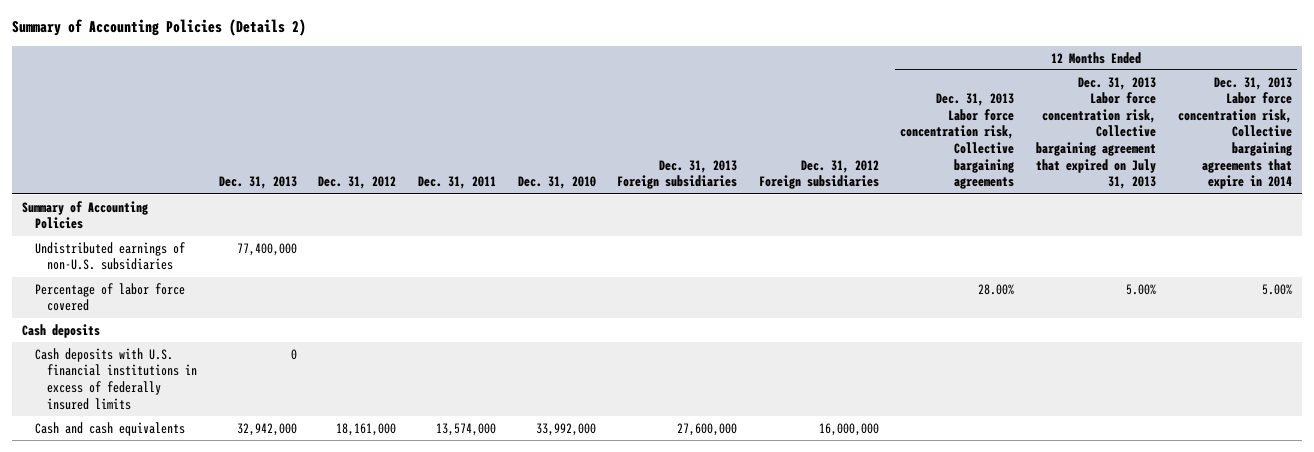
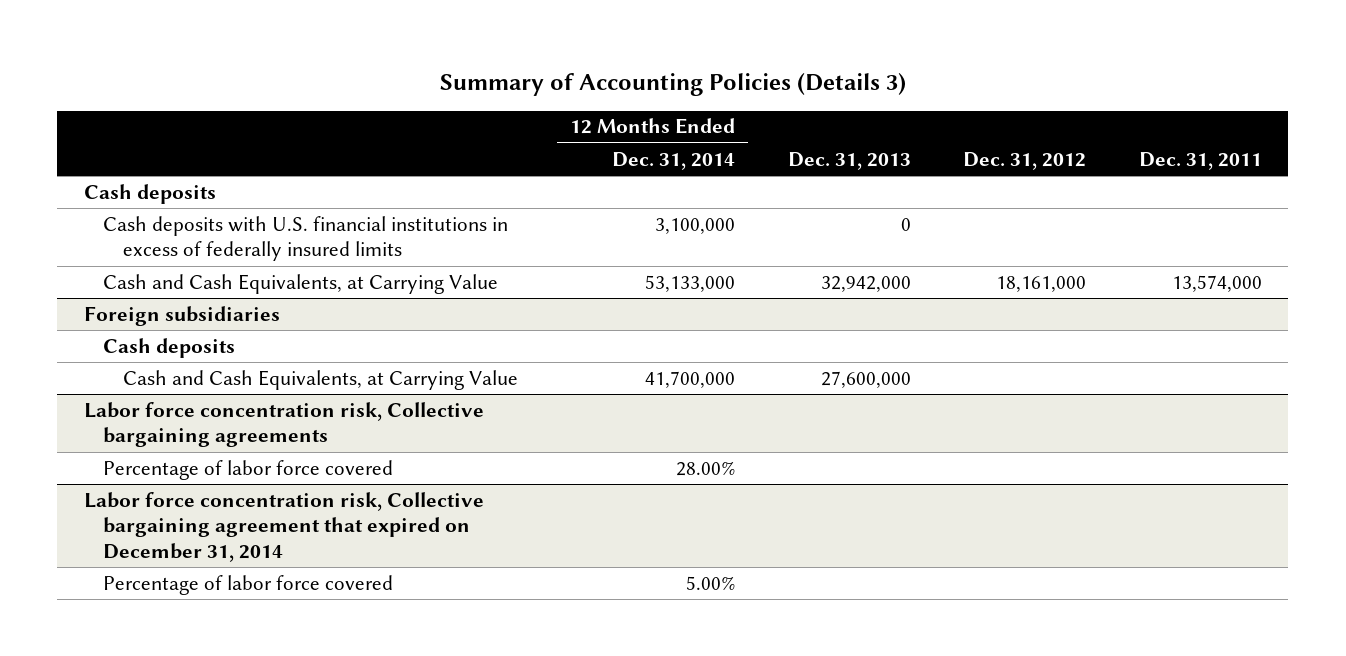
- Summary of Accounting Policies (Details 2)
+ Summary of Accounting Policies (Details 3)
- | Dec. 31, 2013 | Dec. 31, 2012 | Dec. 31, 2011 | Dec. 31, 2010 | Dec. 31, 2013 Foreign subsidiaries | Dec. 31, 2012 Foreign subsidiaries | 12 Months Ended Dec. 31, 2013 Labor force concentration risk, Collective bargaining agreements | 12 Months Ended Dec. 31, 2013 Labor force concentration risk, Collective bargaining agreement that expired on July 31, 2013 | 12 Months Ended Dec. 31, 2013 Labor force concentration risk, Collective bargaining agreements that expire in 2014
+ | 12 Months Ended Dec. 31, 2014 | Dec. 31, 2013 | Dec. 31, 2012 | Dec. 31, 2011
- Summary of Accounting Policies
- Undistributed earnings of non-U.S. subsidiaries | 77,400,000 | | | | | | | |
- Percentage of labor force covered | | | | | | | 28.00% | 5.00% | 5.00%
- Cash and cash equivalents | 32,942,000 | 18,161,000 | 13,574,000 | 33,992,000 | 27,600,000 | 16,000,000 | | |
+ Cash and Cash Equivalents, at Carrying Value | 53,133,000 | 32,942,000 | 18,161,000 | 13,574,000
+ Foreign subsidiaries
+ Cash deposits
+ Cash and Cash Equivalents, at Carrying Value | 41,700,000 | 27,600,000 | |
+ Labor force concentration risk, Collective bargaining agreements
+ Percentage of labor force covered | 28.00% | | |
+ Labor force concentration risk, Collective bargaining agreement that expired on December 31, 2014
+ Percentage of labor force covered | 5.00% | | |

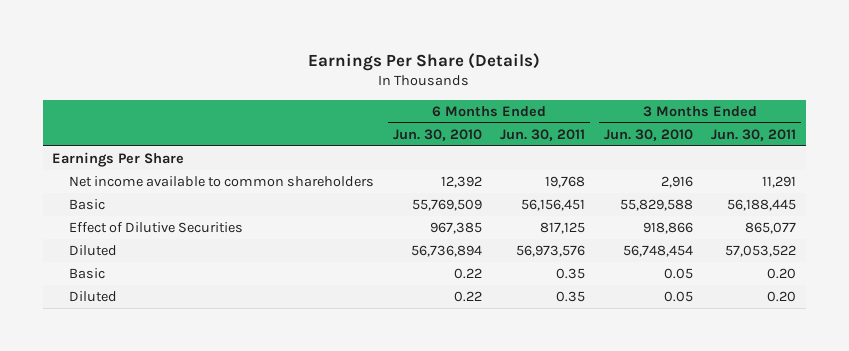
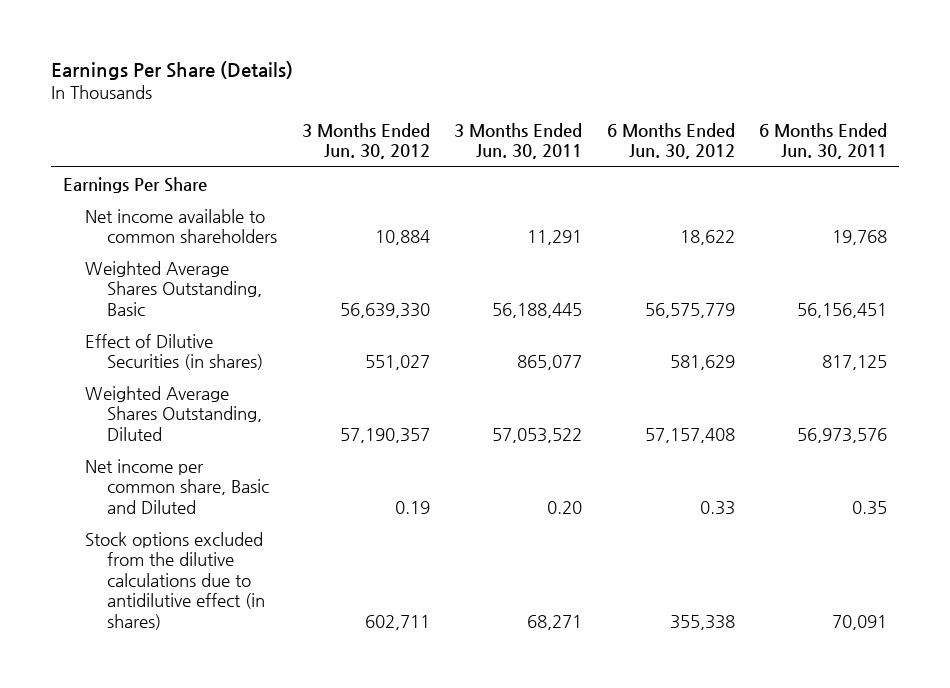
- | 6 Months Ended Jun. 30, 2010 | 6 Months Ended Jun. 30, 2011 | 3 Months Ended Jun. 30, 2010 | 3 Months Ended Jun. 30, 2011
+ | 3 Months Ended Jun. 30, 2012 | 3 Months Ended Jun. 30, 2011 | 6 Months Ended Jun. 30, 2012 | 6 Months Ended Jun. 30, 2011
- Basic | 55,769,509 | 56,156,451 | 55,829,588 | 56,188,445
- Effect of Dilutive Securities | 967,385 | 817,125 | 918,866 | 865,077
- Diluted | 56,736,894 | 56,973,576 | 56,748,454 | 57,053,522
- Basic | 0.22 | 0.35 | 0.05 | 0.20
- Diluted | 0.22 | 0.35 | 0.05 | 0.20
+ Weighted Average Shares Outstanding, Basic | 56,639,330 | 56,188,445 | 56,575,779 | 56,156,451
+ Effect of Dilutive Securities (in shares) | 551,027 | 865,077 | 581,629 | 817,125
+ Weighted Average Shares Outstanding, Diluted | 57,190,357 | 57,053,522 | 57,157,408 | 56,973,576
+ Net income per common share, Basic and Diluted | 0.19 | 0.20 | 0.33 | 0.35
+ Stock options excluded from the dilutive calculations due to antidilutive effect (in shares) | 602,711 | 68,271 | 355,338 | 70,091

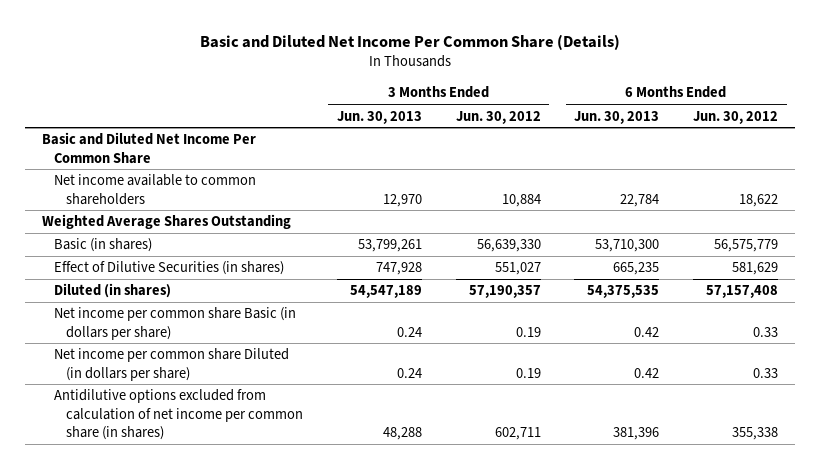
- Earnings Per Share (Details)
+ Basic and Diluted Net Income Per Common Share (Details)
- | 3 Months Ended Jun. 30, 2012 | 3 Months Ended Jun. 30, 2011 | 6 Months Ended Jun. 30, 2012 | 6 Months Ended Jun. 30, 2011
+ | 3 Months Ended Jun. 30, 2013 | 3 Months Ended Jun. 30, 2012 | 6 Months Ended Jun. 30, 2013 | 6 Months Ended Jun. 30, 2012
- Earnings Per Share
+ Basic and Diluted Net Income Per Common Share
- Weighted Average Shares Outstanding, Basic | 56,639,330 | 56,188,445 | 56,575,779 | 56,156,451
+ Weighted Average Shares Outstanding
+ Basic (in shares) | 53,799,261 | 56,639,330 | 53,710,300 | 56,575,779
- Weighted Average Shares Outstanding, Diluted | 57,190,357 | 57,053,522 | 57,157,408 | 56,973,576
- Net income per common share, Basic and Diluted | 0.19 | 0.20 | 0.33 | 0.35
- Stock options excluded from the dilutive calculations due to antidilutive effect (in shares) | 602,711 | 68,271 | 355,338 | 70,091
+ Diluted (in shares) | 54,547,189 | 57,190,357 | 54,375,535 | 57,157,408
+ Net income per common share Basic (in dollars per share) | 0.24 | 0.19 | 0.42 | 0.33
+ Net income per common share Diluted (in dollars per share) | 0.24 | 0.19 | 0.42 | 0.33
+ Antidilutive options excluded from calculation of net income per common share (in shares) | 48,288 | 602,711 | 381,396 | 355,338

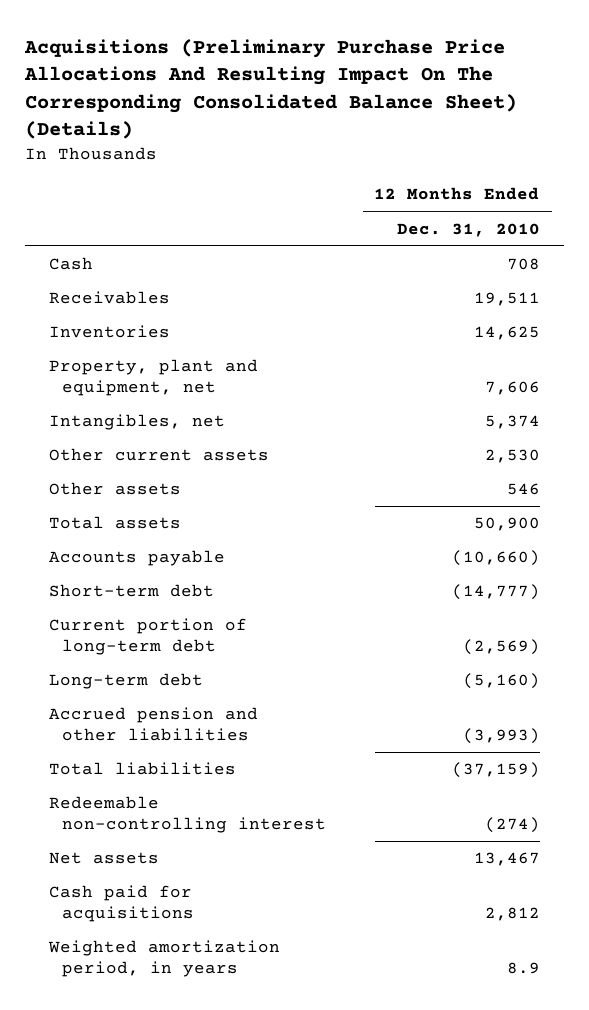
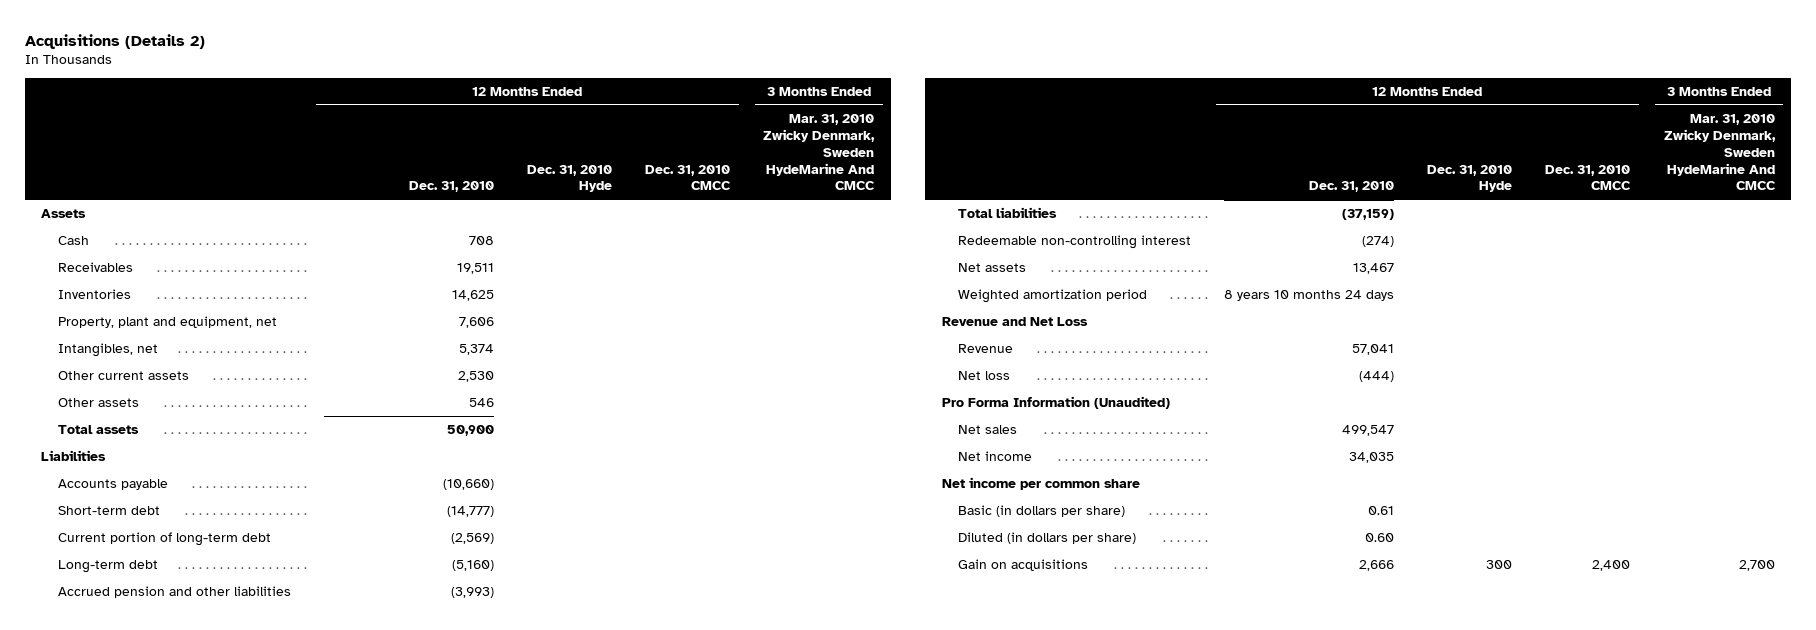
- Acquisitions (Preliminary Purchase Price Allocations And Resulting Impact On The Corresponding Consolidated Balance Sheet) (Details)
+ Acquisitions (Details 2)
- | 12 Months Ended Dec. 31, 2010
+ | 12 Months Ended Dec. 31, 2010 | 12 Months Ended Dec. 31, 2010 Hyde | 12 Months Ended Dec. 31, 2010 CMCC | 3 Months Ended Mar. 31, 2010 Zwicky Denmark, Sweden HydeMarine And CMCC
+ Assets
+ Liabilities
- Cash paid for acquisitions | 2,812
- Weighted amortization period, in years | 8.9
+ Weighted amortization period | 8 years 10 months 24 days | | |
+ Revenue and Net Loss
+ Revenue | 57,041 | | |
+ Net loss | (444) | | |
+ Pro Forma Information (Unaudited)
+ Net sales | 499,547 | | |
+ Net income | 34,035 | | |
+ Net income per common share
+ Basic (in dollars per share) | 0.61 | | |
+ Diluted (in dollars per share) | 0.60 | | |
+ Gain on acquisitions | 2,666 | 300 | 2,400 | 2,700

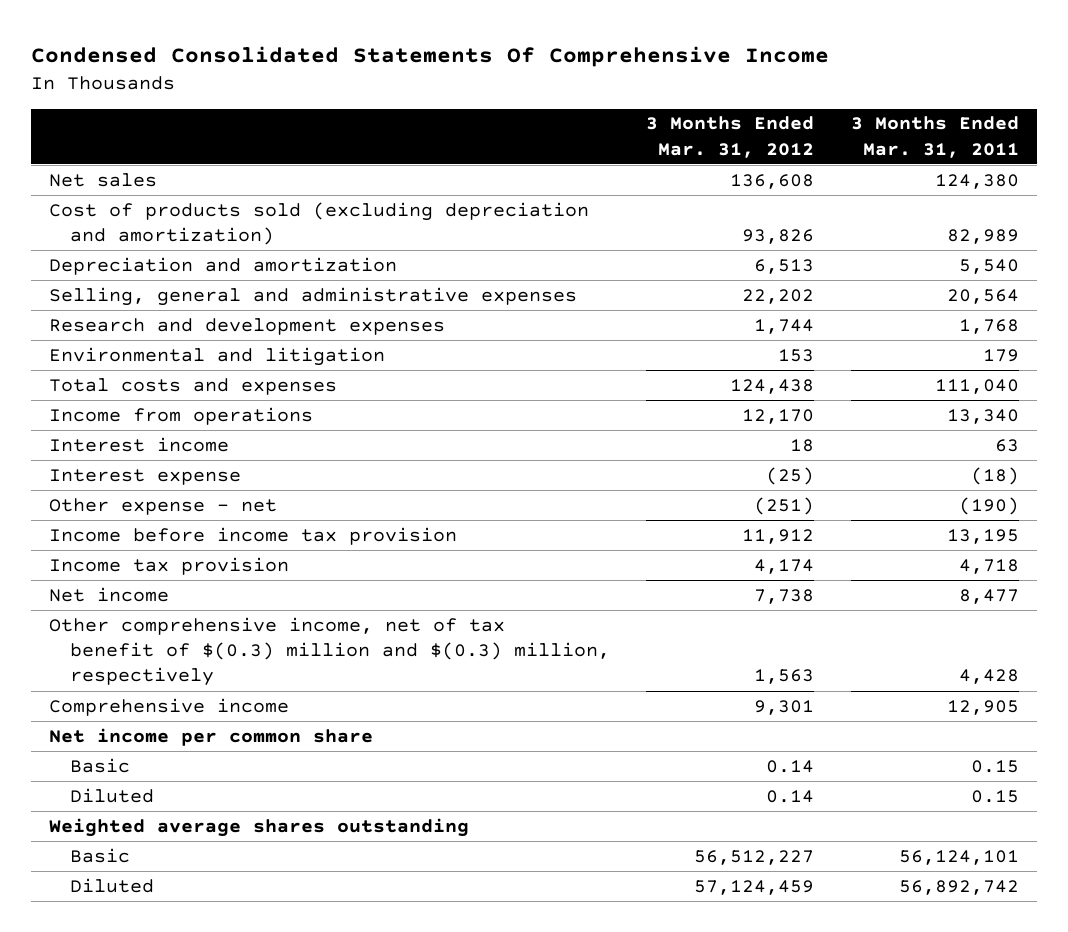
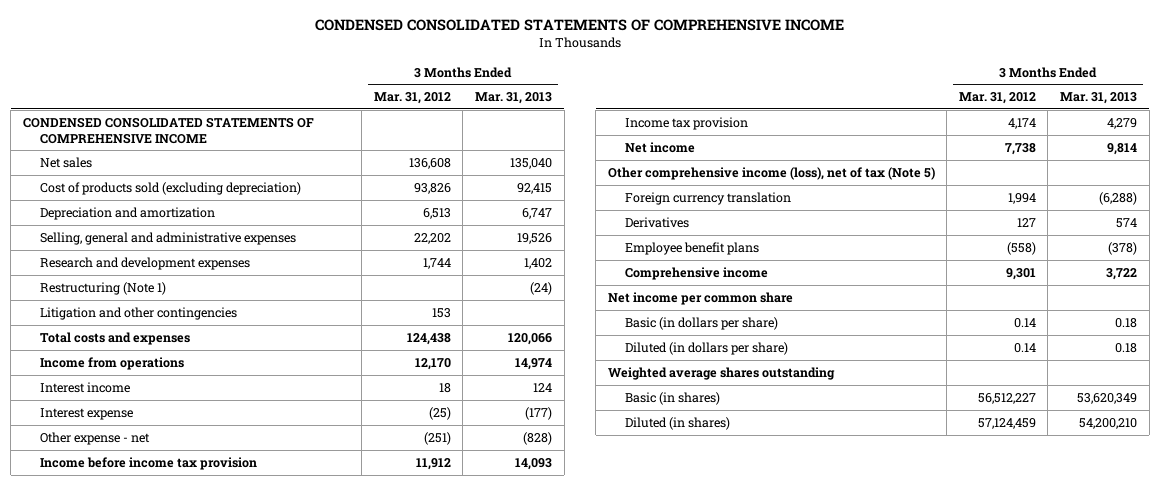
- Condensed Consolidated Statements Of Comprehensive Income
+ CONDENSED CONSOLIDATED STATEMENTS OF COMPREHENSIVE INCOME
- | 3 Months Ended Mar. 31, 2012 | 3 Months Ended Mar. 31, 2011
+ | 3 Months Ended Mar. 31, 2012 | 3 Months Ended Mar. 31, 2013
+ CONDENSED CONSOLIDATED STATEMENTS OF COMPREHENSIVE INCOME
- Cost of products sold (excluding depreciation and amortization) | 93,826 | 82,989
+ Cost of products sold (excluding depreciation) | 93,826 | 92,415
- Environmental and litigation | 153 | 179
+ Restructuring (Note 1) | | (24)
+ Litigation and other contingencies | 153 |
- Other comprehensive income, net of tax benefit of $(0.3) million and $(0.3) million, respectively | 1,563 | 4,428
+ Other comprehensive income (loss), net of tax (Note 5)
+ Foreign currency translation | 1,994 | (6,288)
+ Derivatives | 127 | 574
+ Employee benefit plans | (558) | (378)
- Basic | 0.14 | 0.15
- Diluted | 0.14 | 0.15
+ Basic (in dollars per share) | 0.14 | 0.18
+ Diluted (in dollars per share) | 0.14 | 0.18
- Basic | 56,512,227 | 56,124,101
- Diluted | 57,124,459 | 56,892,742
+ Basic (in shares) | 56,512,227 | 53,620,349
+ Diluted (in shares) | 57,124,459 | 54,200,210

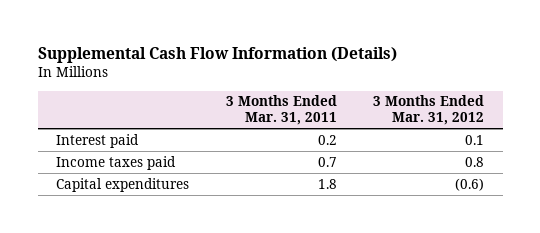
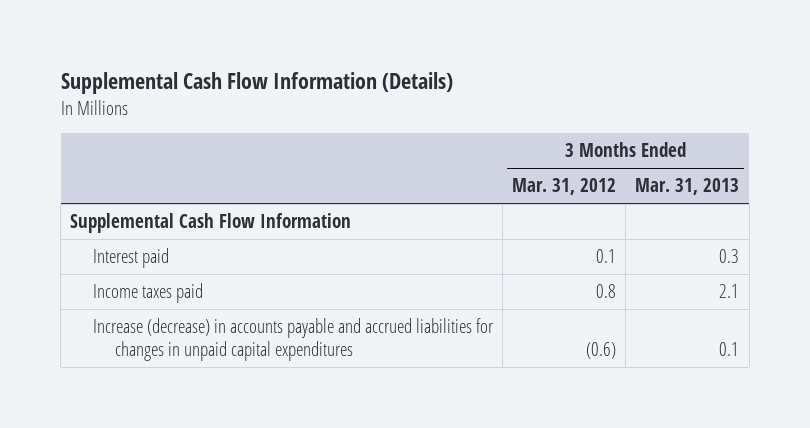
- | 3 Months Ended Mar. 31, 2011 | 3 Months Ended Mar. 31, 2012
+ | 3 Months Ended Mar. 31, 2012 | 3 Months Ended Mar. 31, 2013
+ Supplemental Cash Flow Information
- Capital expenditures | 1.8 | (0.6)
+ Increase (decrease) in accounts payable and accrued liabilities for changes in unpaid capital expenditures | (0.6) | 0.1

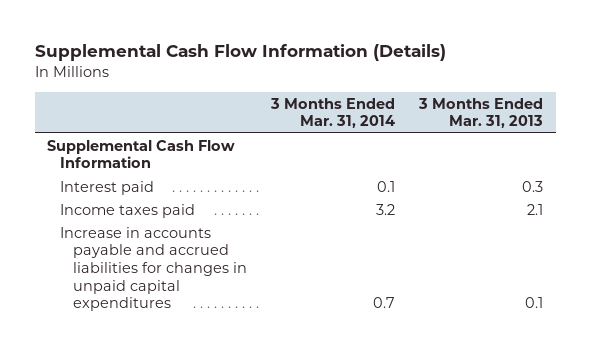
- | 3 Months Ended Mar. 31, 2012 | 3 Months Ended Mar. 31, 2013
+ | 3 Months Ended Mar. 31, 2014 | 3 Months Ended Mar. 31, 2013
- Increase (decrease) in accounts payable and accrued liabilities for changes in unpaid capital expenditures | (0.6) | 0.1
+ Increase in accounts payable and accrued liabilities for changes in unpaid capital expenditures | 0.7 | 0.1

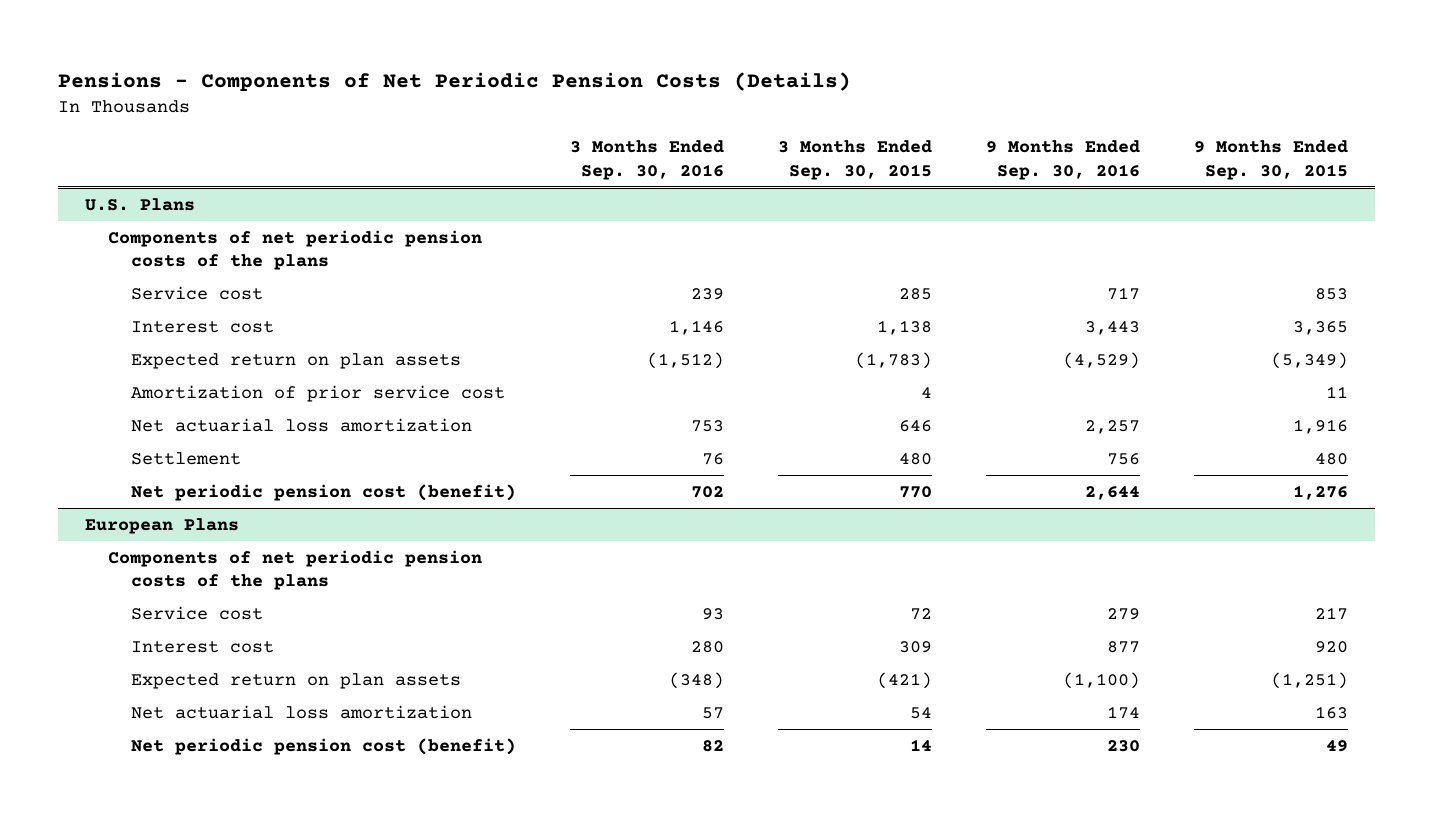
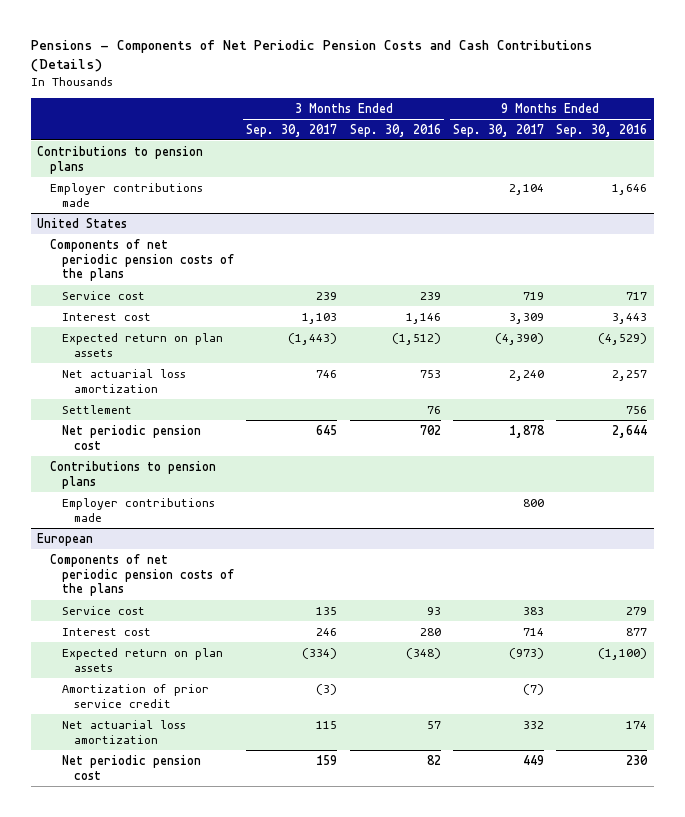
- Pensions - Components of Net Periodic Pension Costs (Details)
+ Pensions - Components of Net Periodic Pension Costs and Cash Contributions (Details)
- | 3 Months Ended Sep. 30, 2016 | 3 Months Ended Sep. 30, 2015 | 9 Months Ended Sep. 30, 2016 | 9 Months Ended Sep. 30, 2015
+ | 3 Months Ended Sep. 30, 2017 | 3 Months Ended Sep. 30, 2016 | 9 Months Ended Sep. 30, 2017 | 9 Months Ended Sep. 30, 2016
- U.S. Plans
+ Contributions to pension plans
+ Employer contributions made | | | 2,104 | 1,646
+ United States
- Amortization of prior service cost | | 4 | | 11
- Net periodic pension cost (benefit) | 702 | 770 | 2,644 | 1,276
- European Plans
+ Net periodic pension cost | 645 | 702 | 1,878 | 2,644
+ Contributions to pension plans
+ Employer contributions made | | | 800 |
+ European
+ Amortization of prior service credit | (3) | | (7) |
- Net periodic pension cost (benefit) | 82 | 14 | 230 | 49
+ Net periodic pension cost | 159 | 82 | 449 | 230

